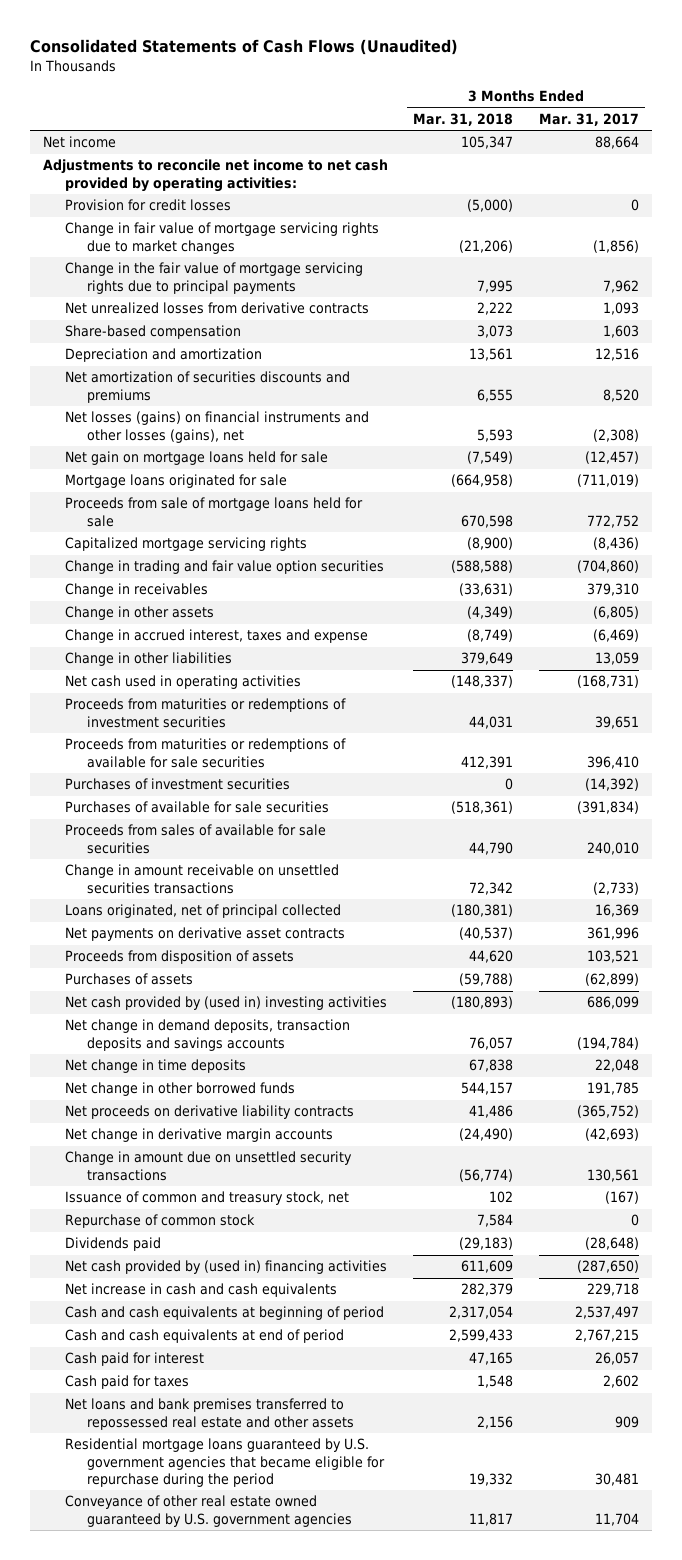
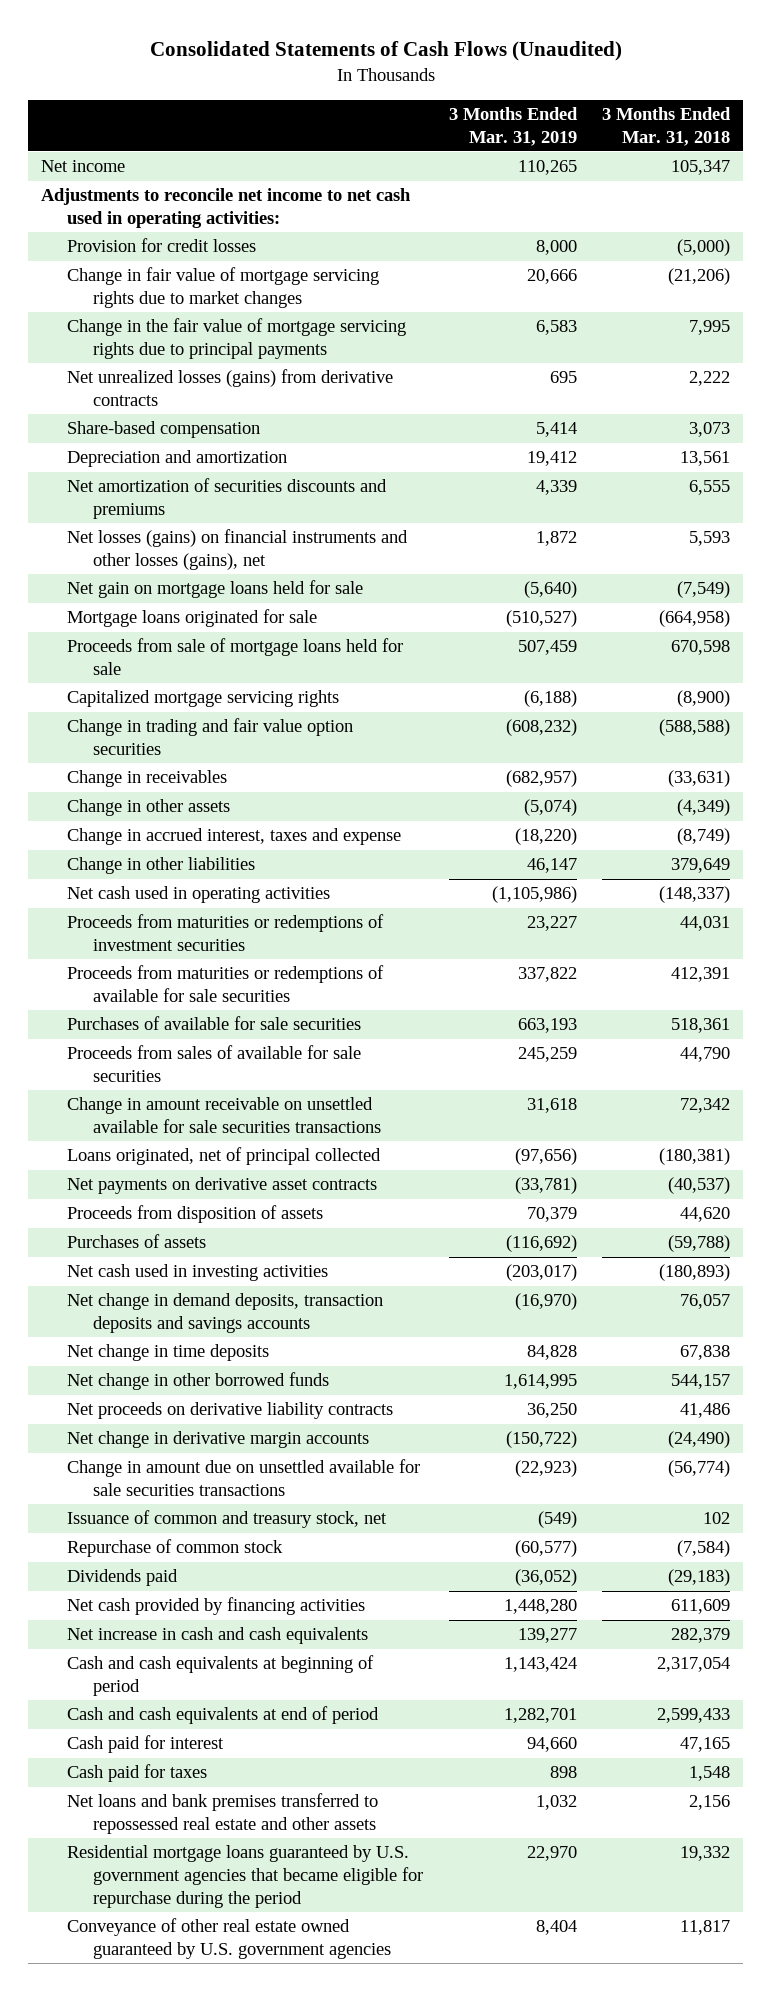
- | 3 Months Ended Mar. 31, 2018 | 3 Months Ended Mar. 31, 2017
+ | 3 Months Ended Mar. 31, 2019 | 3 Months Ended Mar. 31, 2018
- Adjustments to reconcile net income to net cash provided by operating activities:
+ Adjustments to reconcile net income to net cash used in operating activities:
- Net unrealized losses from derivative contracts | 2,222 | 1,093
+ Net unrealized losses (gains) from derivative contracts | 695 | 2,222
- Purchases of investment securities | 0 | (14,392)
- Purchases of available for sale securities | (518,361) | (391,834)
+ Purchases of available for sale securities | 663,193 | 518,361
- Change in amount receivable on unsettled securities transactions | 72,342 | (2,733)
+ Change in amount receivable on unsettled available for sale securities transactions | 31,618 | 72,342
- Net cash provided by (used in) investing activities | (180,893) | 686,099
+ Net cash used in investing activities | (203,017) | (180,893)
- Change in amount due on unsettled security transactions | (56,774) | 130,561
+ Change in amount due on unsettled available for sale securities transactions | (22,923) | (56,774)
- Repurchase of common stock | 7,584 | 0
+ Repurchase of common stock | (60,577) | (7,584)
- Net cash provided by (used in) financing activities | 611,609 | (287,650)
+ Net cash provided by financing activities | 1,448,280 | 611,609

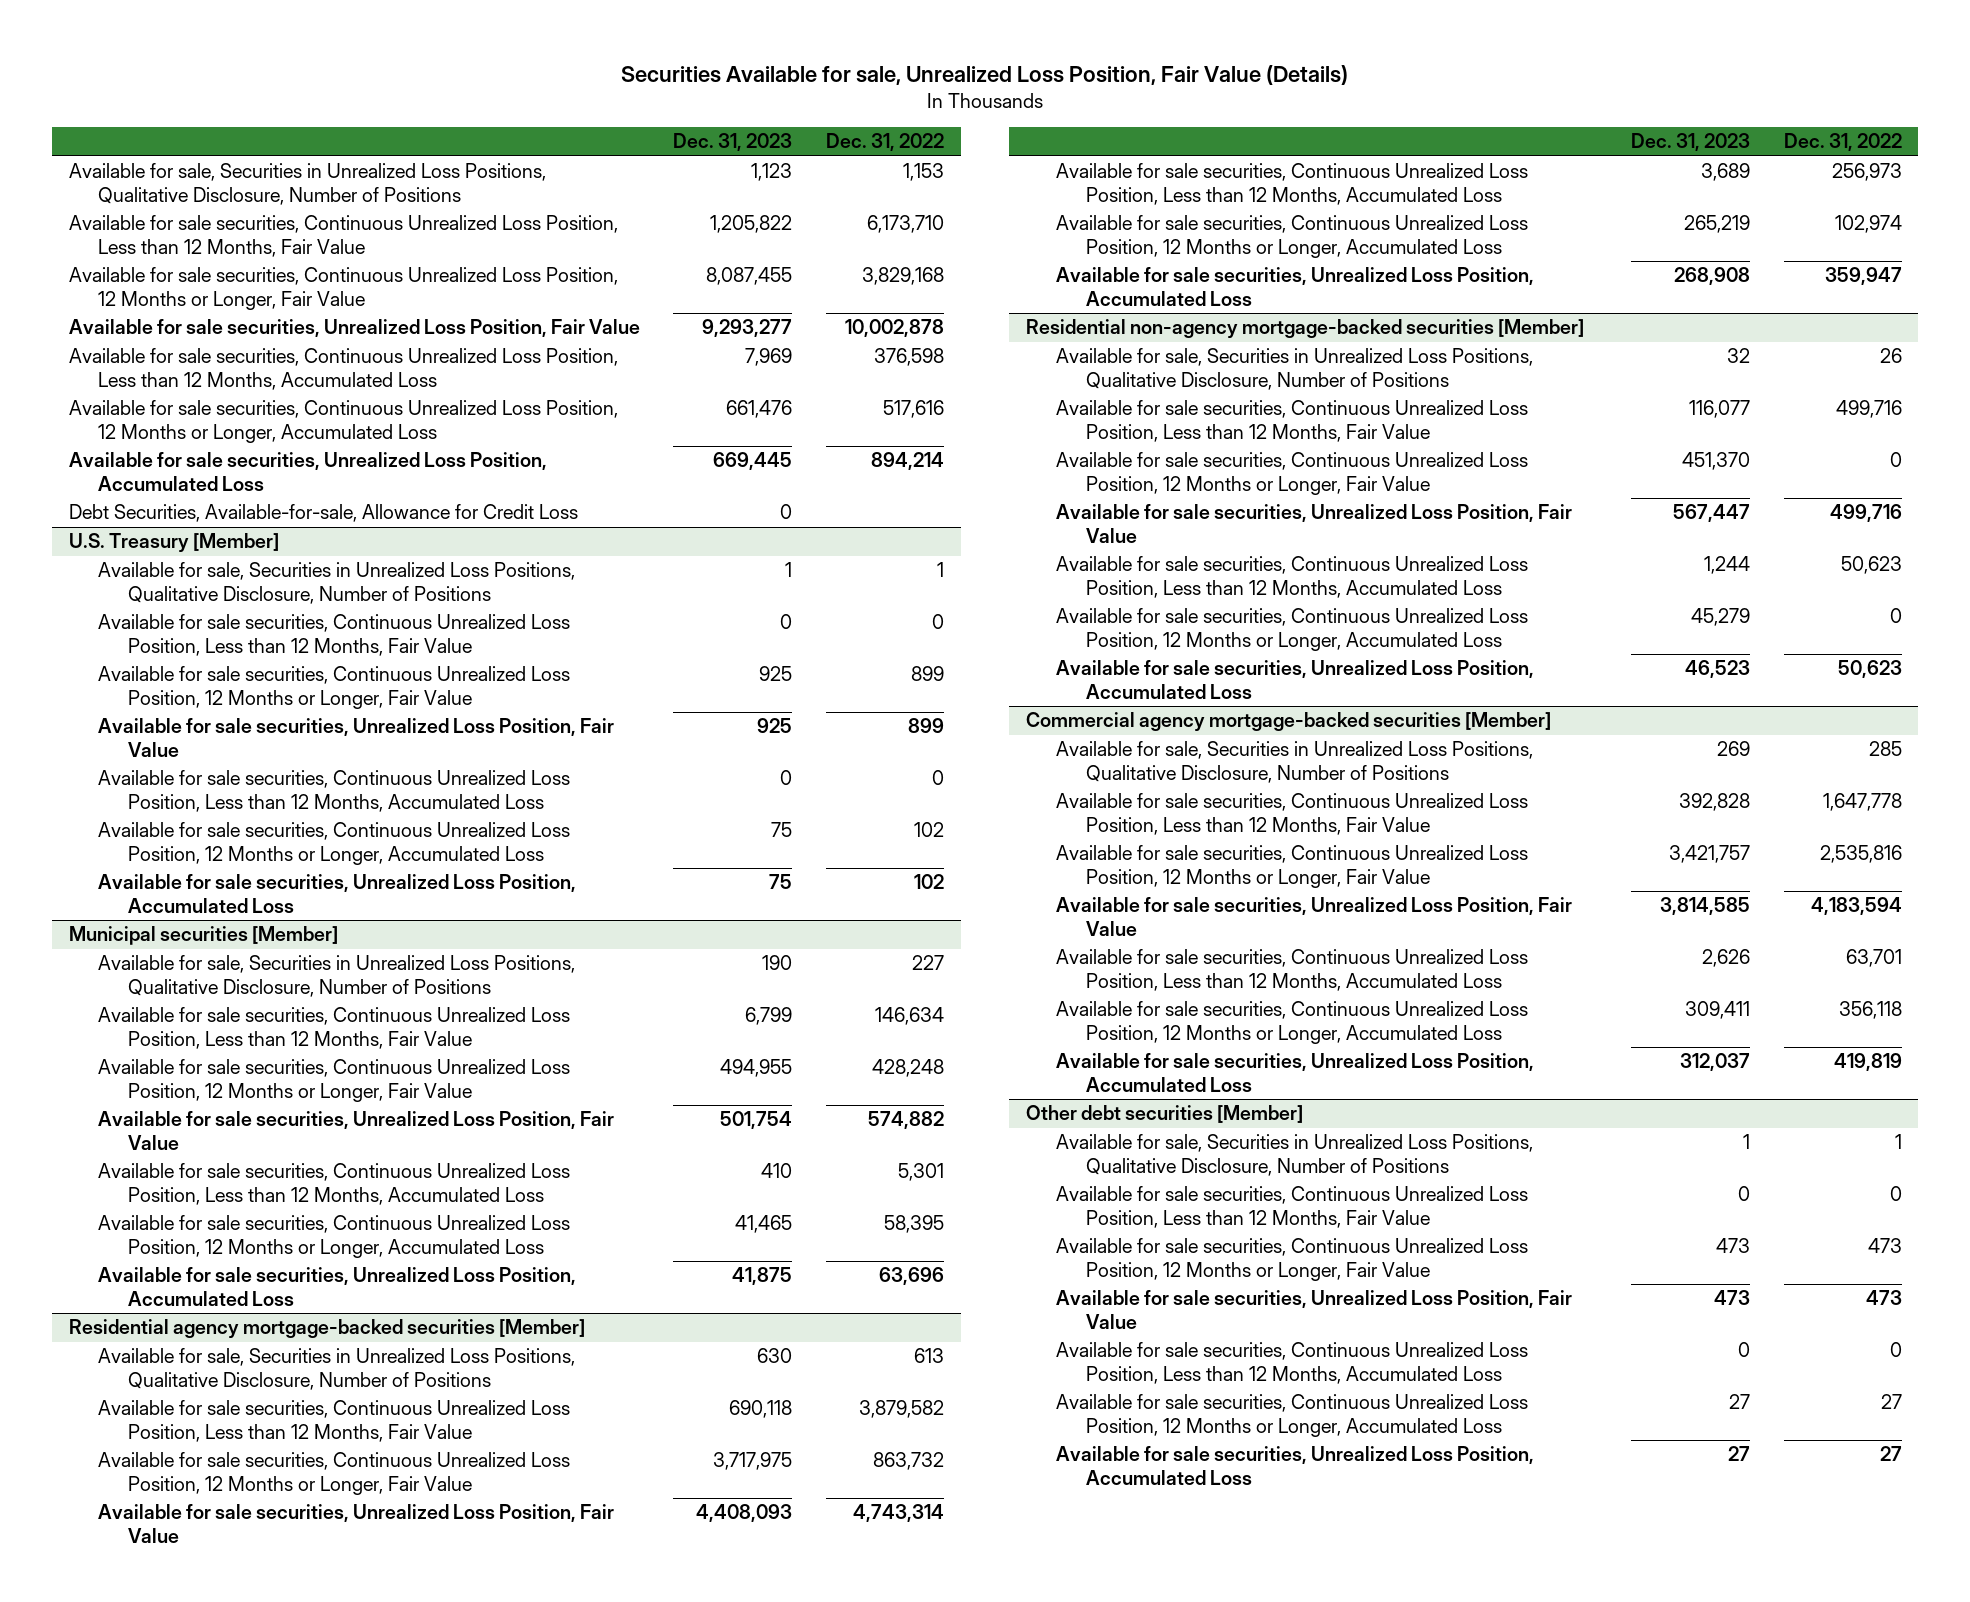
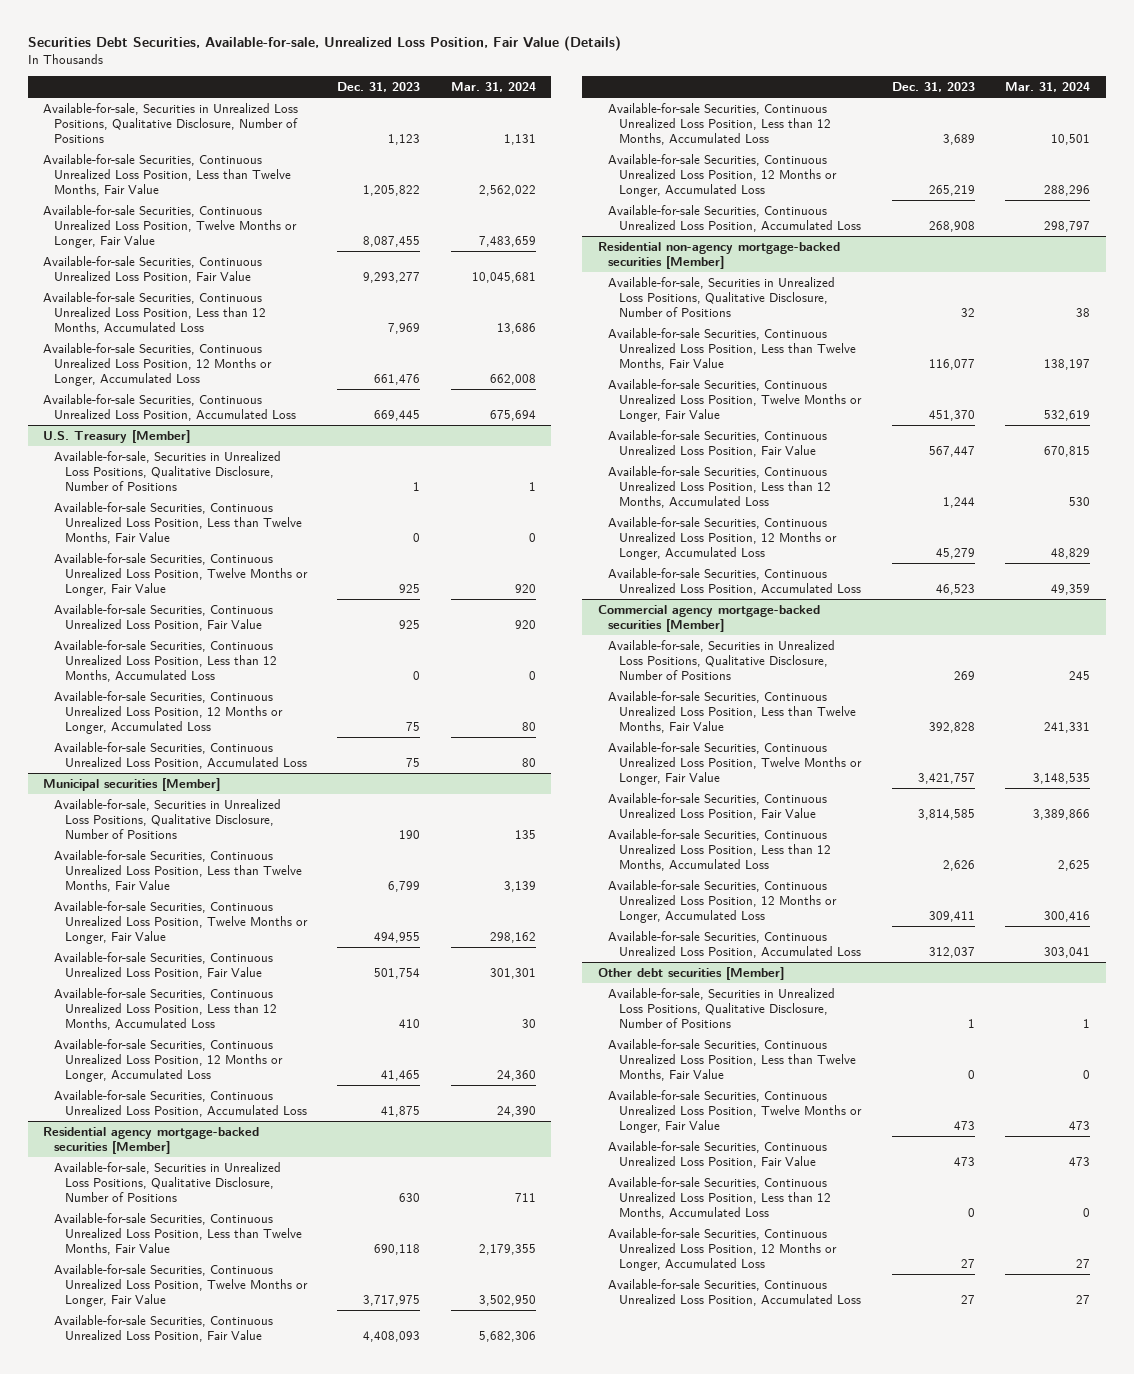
- Securities Available for sale, Unrealized Loss Position, Fair Value (Details)
+ Securities Debt Securities, Available-for-sale, Unrealized Loss Position, Fair Value (Details)
- | Dec. 31, 2023 | Dec. 31, 2022
+ | Dec. 31, 2023 | Mar. 31, 2024
- Available for sale, Securities in Unrealized Loss Positions, Qualitative Disclosure, Number of Positions | 1,123 | 1,153
- Available for sale securities, Continuous Unrealized Loss Position, Less than 12 Months, Fair Value | 1,205,822 | 6,173,710
- Available for sale securities, Continuous Unrealized Loss Position, 12 Months or Longer, Fair Value | 8,087,455 | 3,829,168
- Available for sale securities, Unrealized Loss Position, Fair Value | 9,293,277 | 10,002,878
- Available for sale securities, Continuous Unrealized Loss Position, Less than 12 Months, Accumulated Loss | 7,969 | 376,598
- Available for sale securities, Continuous Unrealized Loss Position, 12 Months or Longer, Accumulated Loss | 661,476 | 517,616
- Available for sale securities, Unrealized Loss Position, Accumulated Loss | 669,445 | 894,214
- Debt Securities, Available-for-sale, Allowance for Credit Loss | 0 |
+ Available-for-sale, Securities in Unrealized Loss Positions, Qualitative Disclosure, Number of Positions | 1,123 | 1,131
+ Available-for-sale Securities, Continuous Unrealized Loss Position, Less than Twelve Months, Fair Value | 1,205,822 | 2,562,022
+ Available-for-sale Securities, Continuous Unrealized Loss Position, Twelve Months or Longer, Fair Value | 8,087,455 | 7,483,659
+ Available-for-sale Securities, Continuous Unrealized Loss Position, Fair Value | 9,293,277 | 10,045,681
+ Available-for-sale Securities, Continuous Unrealized Loss Position, Less than 12 Months, Accumulated Loss | 7,969 | 13,686
+ Available-for-sale Securities, Continuous Unrealized Loss Position, 12 Months or Longer, Accumulated Loss | 661,476 | 662,008
+ Available-for-sale Securities, Continuous Unrealized Loss Position, Accumulated Loss | 669,445 | 675,694
@ U.S. Treasury [Member]
- Available for sale, Securities in Unrealized Loss Positions, Qualitative Disclosure, Number of Positions | 1 | 1
- Available for sale securities, Continuous Unrealized Loss Position, Less than 12 Months, Fair Value | 0 | 0
- Available for sale securities, Continuous Unrealized Loss Position, 12 Months or Longer, Fair Value | 925 | 899
- Available for sale securities, Unrealized Loss Position, Fair Value | 925 | 899
- Available for sale securities, Continuous Unrealized Loss Position, Less than 12 Months, Accumulated Loss | 0 | 0
- Available for sale securities, Continuous Unrealized Loss Position, 12 Months or Longer, Accumulated Loss | 75 | 102
- Available for sale securities, Unrealized Loss Position, Accumulated Loss | 75 | 102
+ Available-for-sale, Securities in Unrealized Loss Positions, Qualitative Disclosure, Number of Positions | 1 | 1
+ Available-for-sale Securities, Continuous Unrealized Loss Position, Less than Twelve Months, Fair Value | 0 | 0
+ Available-for-sale Securities, Continuous Unrealized Loss Position, Twelve Months or Longer, Fair Value | 925 | 920
+ Available-for-sale Securities, Continuous Unrealized Loss Position, Fair Value | 925 | 920
+ Available-for-sale Securities, Continuous Unrealized Loss Position, Less than 12 Months, Accumulated Loss | 0 | 0
+ Available-for-sale Securities, Continuous Unrealized Loss Position, 12 Months or Longer, Accumulated Loss | 75 | 80
+ Available-for-sale Securities, Continuous Unrealized Loss Position, Accumulated Loss | 75 | 80
@ Municipal securities [Member]
- Available for sale, Securities in Unrealized Loss Positions, Qualitative Disclosure, Number of Positions | 190 | 227
- Available for sale securities, Continuous Unrealized Loss Position, Less than 12 Months, Fair Value | 6,799 | 146,634
- Available for sale securities, Continuous Unrealized Loss Position, 12 Months or Longer, Fair Value | 494,955 | 428,248
- Available for sale securities, Unrealized Loss Position, Fair Value | 501,754 | 574,882
- Available for sale securities, Continuous Unrealized Loss Position, Less than 12 Months, Accumulated Loss | 410 | 5,301
- Available for sale securities, Continuous Unrealized Loss Position, 12 Months or Longer, Accumulated Loss | 41,465 | 58,395
- Available for sale securities, Unrealized Loss Position, Accumulated Loss | 41,875 | 63,696
+ Available-for-sale, Securities in Unrealized Loss Positions, Qualitative Disclosure, Number of Positions | 190 | 135
+ Available-for-sale Securities, Continuous Unrealized Loss Position, Less than Twelve Months, Fair Value | 6,799 | 3,139
+ Available-for-sale Securities, Continuous Unrealized Loss Position, Twelve Months or Longer, Fair Value | 494,955 | 298,162
+ Available-for-sale Securities, Continuous Unrealized Loss Position, Fair Value | 501,754 | 301,301
+ Available-for-sale Securities, Continuous Unrealized Loss Position, Less than 12 Months, Accumulated Loss | 410 | 30
+ Available-for-sale Securities, Continuous Unrealized Loss Position, 12 Months or Longer, Accumulated Loss | 41,465 | 24,360
+ Available-for-sale Securities, Continuous Unrealized Loss Position, Accumulated Loss | 41,875 | 24,390
@ Residential agency mortgage-backed securities [Member]
- Available for sale, Securities in Unrealized Loss Positions, Qualitative Disclosure, Number of Positions | 630 | 613
- Available for sale securities, Continuous Unrealized Loss Position, Less than 12 Months, Fair Value | 690,118 | 3,879,582
- Available for sale securities, Continuous Unrealized Loss Position, 12 Months or Longer, Fair Value | 3,717,975 | 863,732
- Available for sale securities, Unrealized Loss Position, Fair Value | 4,408,093 | 4,743,314
- Available for sale securities, Continuous Unrealized Loss Position, Less than 12 Months, Accumulated Loss | 3,689 | 256,973
- Available for sale securities, Continuous Unrealized Loss Position, 12 Months or Longer, Accumulated Loss | 265,219 | 102,974
- Available for sale securities, Unrealized Loss Position, Accumulated Loss | 268,908 | 359,947
+ Available-for-sale, Securities in Unrealized Loss Positions, Qualitative Disclosure, Number of Positions | 630 | 711
+ Available-for-sale Securities, Continuous Unrealized Loss Position, Less than Twelve Months, Fair Value | 690,118 | 2,179,355
+ Available-for-sale Securities, Continuous Unrealized Loss Position, Twelve Months or Longer, Fair Value | 3,717,975 | 3,502,950
+ Available-for-sale Securities, Continuous Unrealized Loss Position, Fair Value | 4,408,093 | 5,682,306
+ Available-for-sale Securities, Continuous Unrealized Loss Position, Less than 12 Months, Accumulated Loss | 3,689 | 10,501
+ Available-for-sale Securities, Continuous Unrealized Loss Position, 12 Months or Longer, Accumulated Loss | 265,219 | 288,296
+ Available-for-sale Securities, Continuous Unrealized Loss Position, Accumulated Loss | 268,908 | 298,797
@ Residential non-agency mortgage-backed securities [Member]
- Available for sale, Securities in Unrealized Loss Positions, Qualitative Disclosure, Number of Positions | 32 | 26
- Available for sale securities, Continuous Unrealized Loss Position, Less than 12 Months, Fair Value | 116,077 | 499,716
- Available for sale securities, Continuous Unrealized Loss Position, 12 Months or Longer, Fair Value | 451,370 | 0
- Available for sale securities, Unrealized Loss Position, Fair Value | 567,447 | 499,716
- Available for sale securities, Continuous Unrealized Loss Position, Less than 12 Months, Accumulated Loss | 1,244 | 50,623
- Available for sale securities, Continuous Unrealized Loss Position, 12 Months or Longer, Accumulated Loss | 45,279 | 0
- Available for sale securities, Unrealized Loss Position, Accumulated Loss | 46,523 | 50,623
+ Available-for-sale, Securities in Unrealized Loss Positions, Qualitative Disclosure, Number of Positions | 32 | 38
+ Available-for-sale Securities, Continuous Unrealized Loss Position, Less than Twelve Months, Fair Value | 116,077 | 138,197
+ Available-for-sale Securities, Continuous Unrealized Loss Position, Twelve Months or Longer, Fair Value | 451,370 | 532,619
+ Available-for-sale Securities, Continuous Unrealized Loss Position, Fair Value | 567,447 | 670,815
+ Available-for-sale Securities, Continuous Unrealized Loss Position, Less than 12 Months, Accumulated Loss | 1,244 | 530
+ Available-for-sale Securities, Continuous Unrealized Loss Position, 12 Months or Longer, Accumulated Loss | 45,279 | 48,829
+ Available-for-sale Securities, Continuous Unrealized Loss Position, Accumulated Loss | 46,523 | 49,359
@ Commercial agency mortgage-backed securities [Member]
- Available for sale, Securities in Unrealized Loss Positions, Qualitative Disclosure, Number of Positions | 269 | 285
- Available for sale securities, Continuous Unrealized Loss Position, Less than 12 Months, Fair Value | 392,828 | 1,647,778
- Available for sale securities, Continuous Unrealized Loss Position, 12 Months or Longer, Fair Value | 3,421,757 | 2,535,816
- Available for sale securities, Unrealized Loss Position, Fair Value | 3,814,585 | 4,183,594
- Available for sale securities, Continuous Unrealized Loss Position, Less than 12 Months, Accumulated Loss | 2,626 | 63,701
- Available for sale securities, Continuous Unrealized Loss Position, 12 Months or Longer, Accumulated Loss | 309,411 | 356,118
- Available for sale securities, Unrealized Loss Position, Accumulated Loss | 312,037 | 419,819
+ Available-for-sale, Securities in Unrealized Loss Positions, Qualitative Disclosure, Number of Positions | 269 | 245
+ Available-for-sale Securities, Continuous Unrealized Loss Position, Less than Twelve Months, Fair Value | 392,828 | 241,331
+ Available-for-sale Securities, Continuous Unrealized Loss Position, Twelve Months or Longer, Fair Value | 3,421,757 | 3,148,535
+ Available-for-sale Securities, Continuous Unrealized Loss Position, Fair Value | 3,814,585 | 3,389,866
+ Available-for-sale Securities, Continuous Unrealized Loss Position, Less than 12 Months, Accumulated Loss | 2,626 | 2,625
+ Available-for-sale Securities, Continuous Unrealized Loss Position, 12 Months or Longer, Accumulated Loss | 309,411 | 300,416
+ Available-for-sale Securities, Continuous Unrealized Loss Position, Accumulated Loss | 312,037 | 303,041
@ Other debt securities [Member]
- Available for sale, Securities in Unrealized Loss Positions, Qualitative Disclosure, Number of Positions | 1 | 1
- Available for sale securities, Continuous Unrealized Loss Position, Less than 12 Months, Fair Value | 0 | 0
- Available for sale securities, Continuous Unrealized Loss Position, 12 Months or Longer, Fair Value | 473 | 473
- Available for sale securities, Unrealized Loss Position, Fair Value | 473 | 473
- Available for sale securities, Continuous Unrealized Loss Position, Less than 12 Months, Accumulated Loss | 0 | 0
- Available for sale securities, Continuous Unrealized Loss Position, 12 Months or Longer, Accumulated Loss | 27 | 27
- Available for sale securities, Unrealized Loss Position, Accumulated Loss | 27 | 27
+ Available-for-sale, Securities in Unrealized Loss Positions, Qualitative Disclosure, Number of Positions | 1 | 1
+ Available-for-sale Securities, Continuous Unrealized Loss Position, Less than Twelve Months, Fair Value | 0 | 0
+ Available-for-sale Securities, Continuous Unrealized Loss Position, Twelve Months or Longer, Fair Value | 473 | 473
+ Available-for-sale Securities, Continuous Unrealized Loss Position, Fair Value | 473 | 473
+ Available-for-sale Securities, Continuous Unrealized Loss Position, Less than 12 Months, Accumulated Loss | 0 | 0
+ Available-for-sale Securities, Continuous Unrealized Loss Position, 12 Months or Longer, Accumulated Loss | 27 | 27
+ Available-for-sale Securities, Continuous Unrealized Loss Position, Accumulated Loss | 27 | 27

